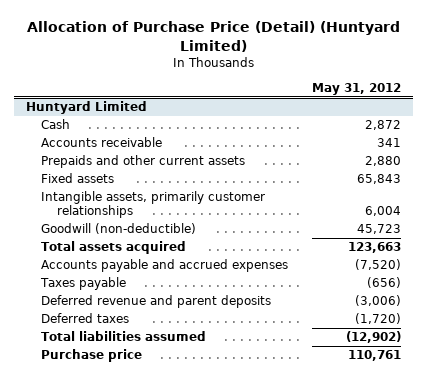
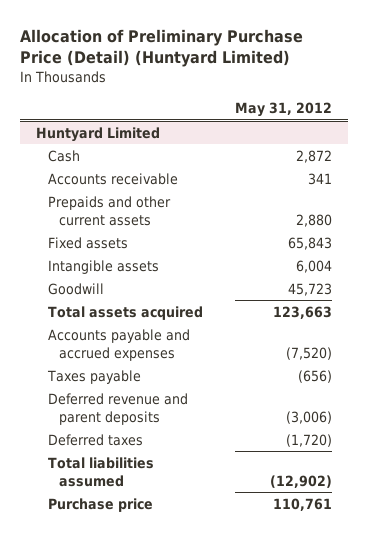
- Allocation of Purchase Price (Detail) (Huntyard Limited)
+ Allocation of Preliminary Purchase Price (Detail) (Huntyard Limited)
@ Huntyard Limited
- Intangible assets, primarily customer relationships | 6,004
- Goodwill (non-deductible) | 45,723
+ Intangible assets | 6,004
+ Goodwill | 45,723

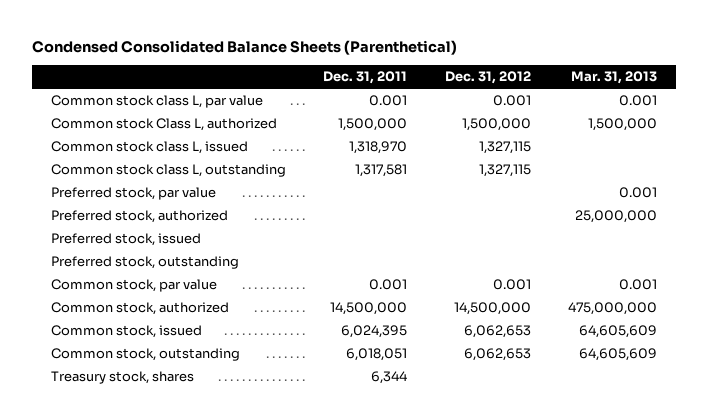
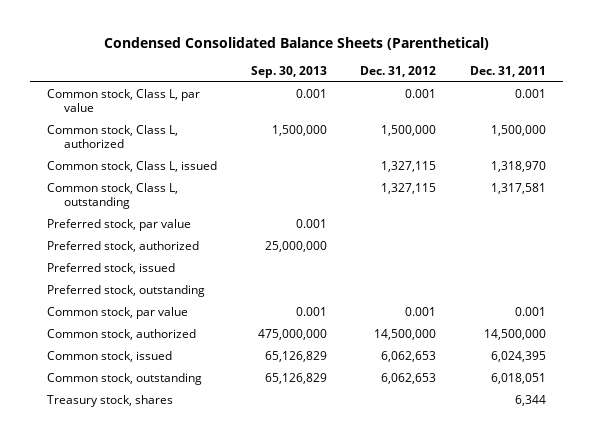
- | Dec. 31, 2011 | Dec. 31, 2012 | Mar. 31, 2013
+ | Sep. 30, 2013 | Dec. 31, 2012 | Dec. 31, 2011
- Common stock class L, par value | 0.001 | 0.001 | 0.001
- Common stock Class L, authorized | 1,500,000 | 1,500,000 | 1,500,000
- Common stock class L, issued | 1,318,970 | 1,327,115 |
- Common stock class L, outstanding | 1,317,581 | 1,327,115 |
+ Common stock, Class L, par value | 0.001 | 0.001 | 0.001
+ Common stock, Class L, authorized | 1,500,000 | 1,500,000 | 1,500,000
+ Common stock, Class L, issued | | 1,327,115 | 1,318,970
+ Common stock, Class L, outstanding | | 1,327,115 | 1,317,581

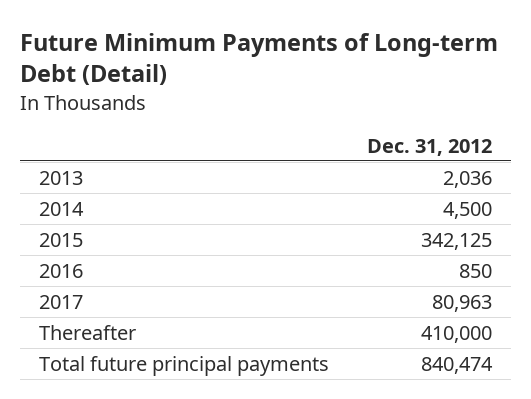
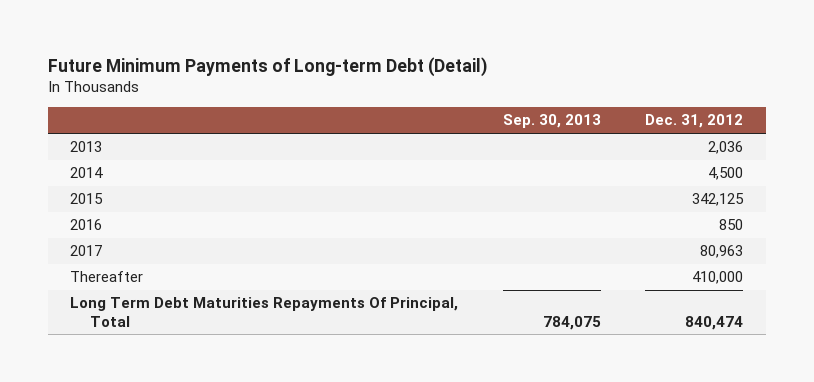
- | Dec. 31, 2012
+ | Sep. 30, 2013 | Dec. 31, 2012
- Total future principal payments | 840,474
+ Long Term Debt Maturities Repayments Of Principal, Total | 784,075 | 840,474

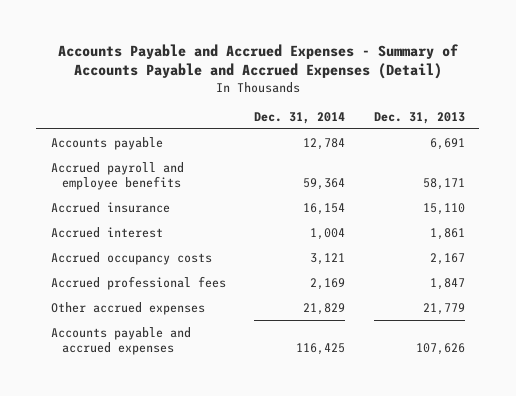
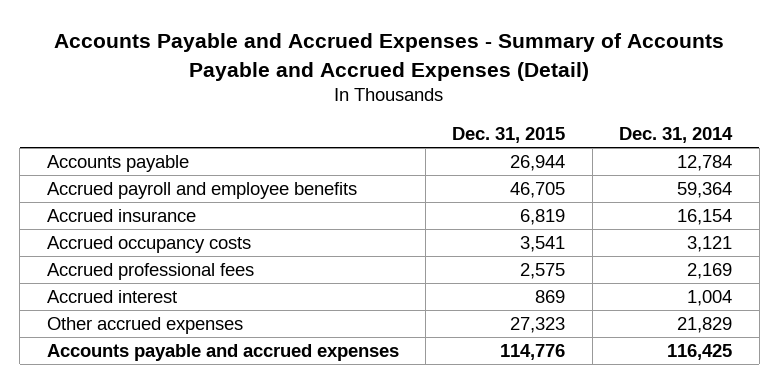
- | Dec. 31, 2014 | Dec. 31, 2013
+ | Dec. 31, 2015 | Dec. 31, 2014
moved down: Accrued interest | 869 | 1,004

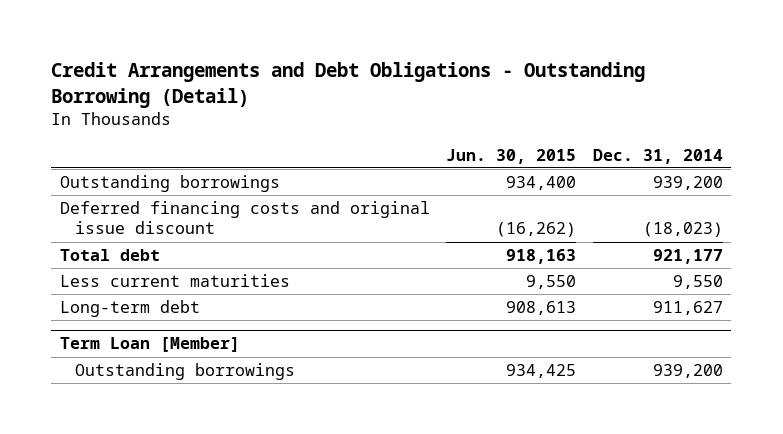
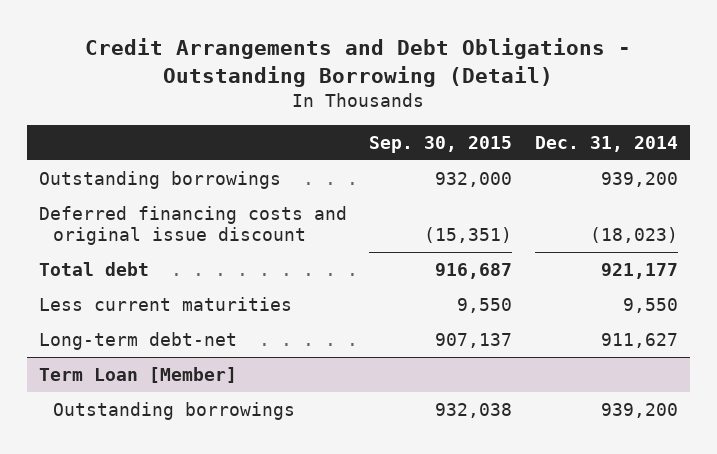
- | Jun. 30, 2015 | Dec. 31, 2014
+ | Sep. 30, 2015 | Dec. 31, 2014
- Long-term debt | 908,613 | 911,627
+ Long-term debt-net | 907,137 | 911,627

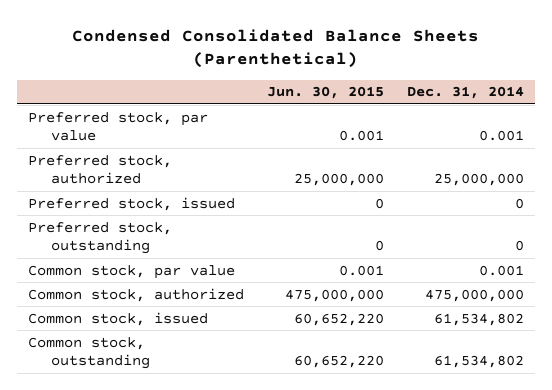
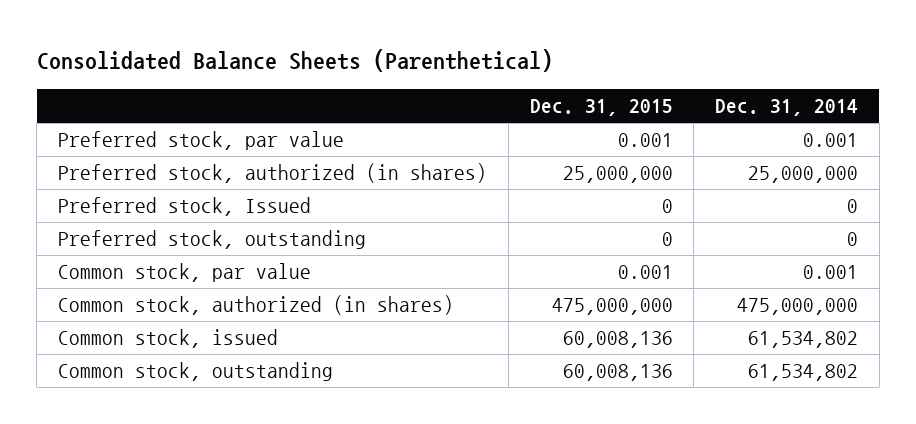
- Condensed Consolidated Balance Sheets (Parenthetical)
+ Consolidated Balance Sheets (Parenthetical)
- | Jun. 30, 2015 | Dec. 31, 2014
+ | Dec. 31, 2015 | Dec. 31, 2014
- Preferred stock, authorized | 25,000,000 | 25,000,000
- Preferred stock, issued | 0 | 0
+ Preferred stock, authorized (in shares) | 25,000,000 | 25,000,000
+ Preferred stock, Issued | 0 | 0
- Common stock, authorized | 475,000,000 | 475,000,000
+ Common stock, authorized (in shares) | 475,000,000 | 475,000,000

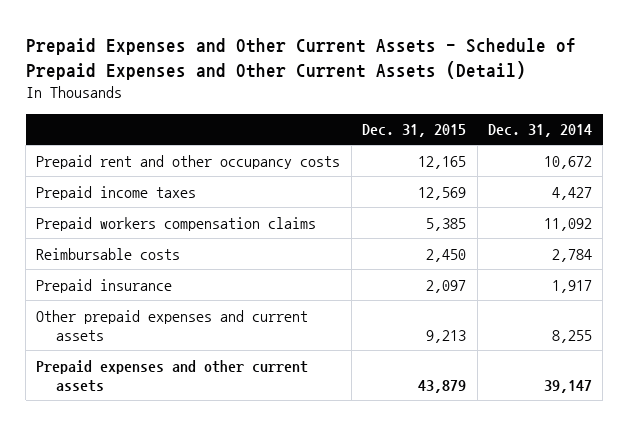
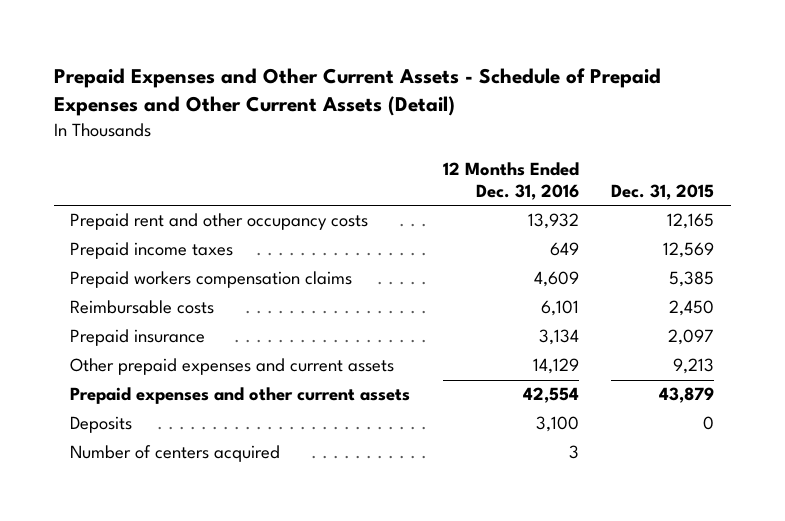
- | Dec. 31, 2015 | Dec. 31, 2014
+ | 12 Months Ended Dec. 31, 2016 | Dec. 31, 2015
+ Deposits | 3,100 | 0
+ Number of centers acquired | 3 |

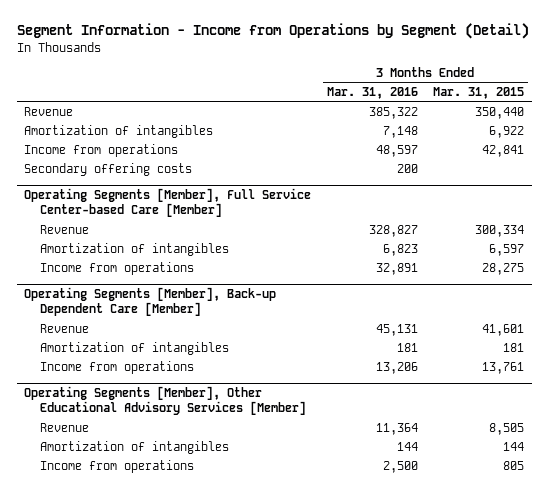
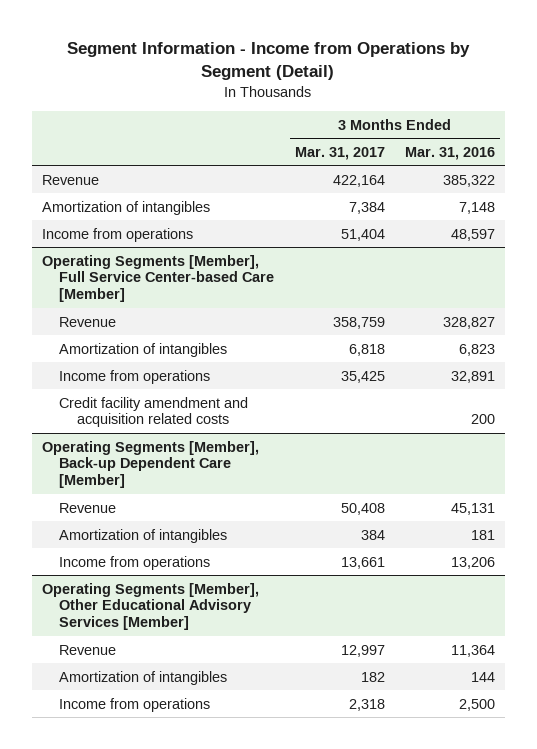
- | 3 Months Ended Mar. 31, 2016 | 3 Months Ended Mar. 31, 2015
+ | 3 Months Ended Mar. 31, 2017 | 3 Months Ended Mar. 31, 2016
- Secondary offering costs | 200 |
@ Operating Segments [Member], Full Service Center-based Care [Member]
+ Credit facility amendment and acquisition related costs | | 200

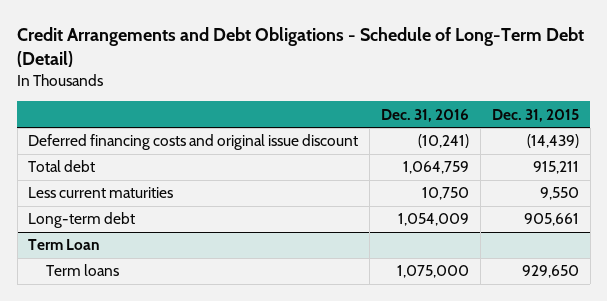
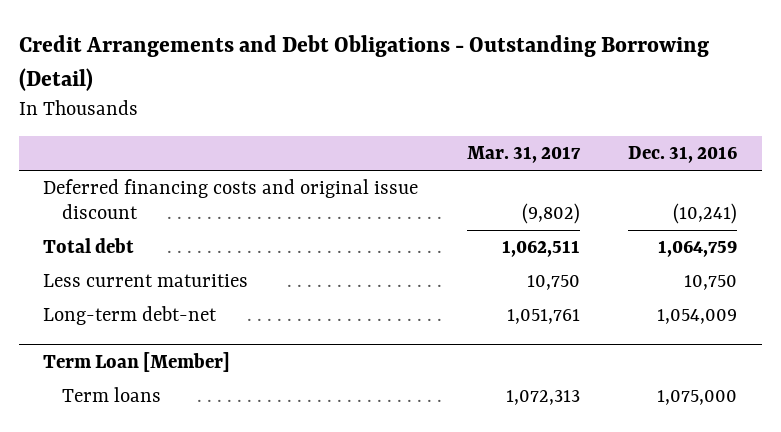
- Credit Arrangements and Debt Obligations - Schedule of Long-Term Debt (Detail)
+ Credit Arrangements and Debt Obligations - Outstanding Borrowing (Detail)
- | Dec. 31, 2016 | Dec. 31, 2015
+ | Mar. 31, 2017 | Dec. 31, 2016
- Long-term debt | 1,054,009 | 905,661
- Term Loan
+ Long-term debt-net | 1,051,761 | 1,054,009
+ Term Loan [Member]

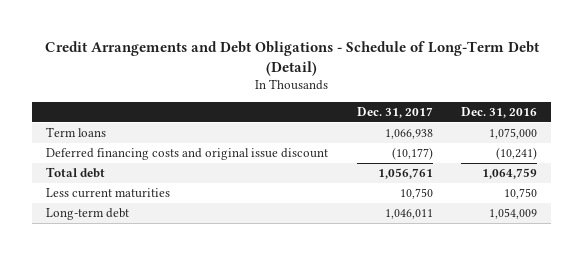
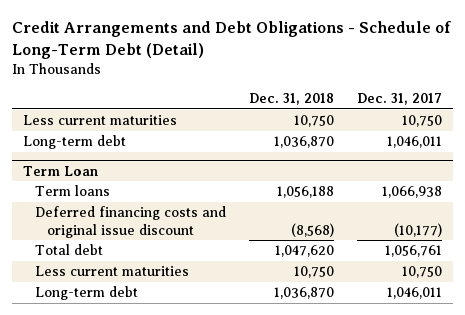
- | Dec. 31, 2017 | Dec. 31, 2016
+ | Dec. 31, 2018 | Dec. 31, 2017
+ Less current maturities | 10,750 | 10,750
+ Long-term debt | 1,036,870 | 1,046,011
+ Term Loan

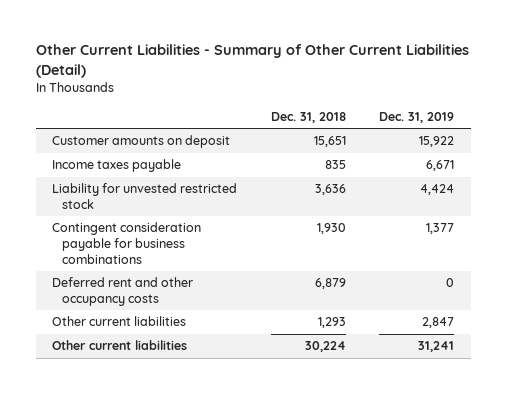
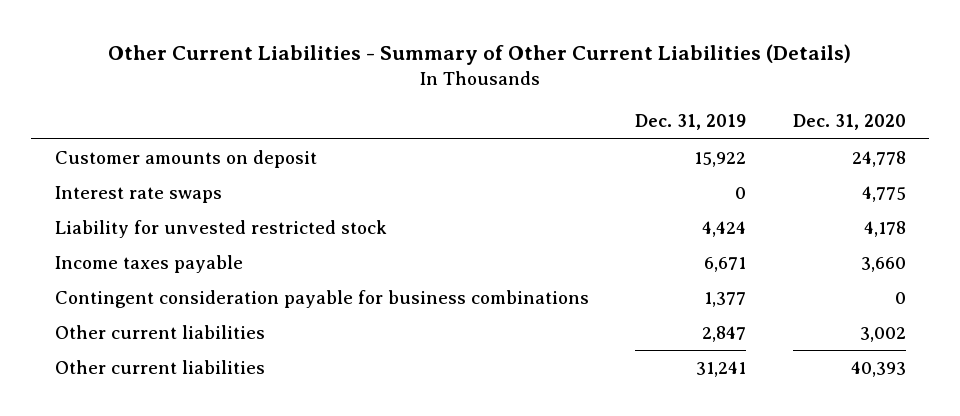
- Other Current Liabilities - Summary of Other Current Liabilities (Detail)
+ Other Current Liabilities - Summary of Other Current Liabilities (Details)
- | Dec. 31, 2018 | Dec. 31, 2019
+ | Dec. 31, 2019 | Dec. 31, 2020
+ Interest rate swaps | 0 | 4,775
moved down: Income taxes payable | 6,671 | 3,660
- Deferred rent and other occupancy costs | 6,879 | 0

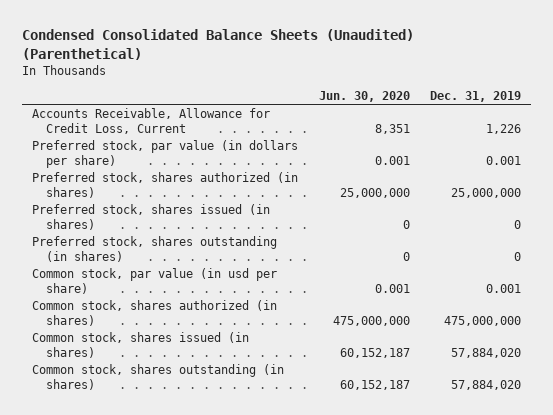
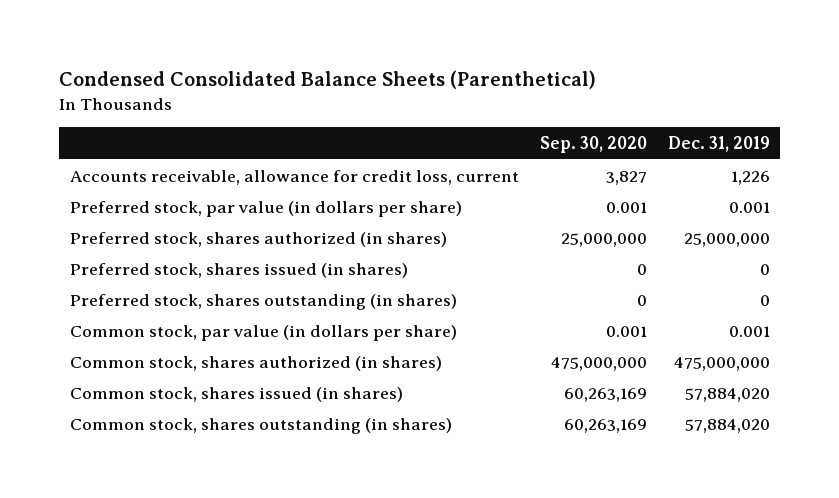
- Condensed Consolidated Balance Sheets (Unaudited) (Parenthetical)
+ Condensed Consolidated Balance Sheets (Parenthetical)
- | Jun. 30, 2020 | Dec. 31, 2019
+ | Sep. 30, 2020 | Dec. 31, 2019
- Accounts Receivable, Allowance for Credit Loss, Current | 8,351 | 1,226
+ Accounts receivable, allowance for credit loss, current | 3,827 | 1,226
- Common stock, par value (in usd per share) | 0.001 | 0.001
+ Common stock, par value (in dollars per share) | 0.001 | 0.001

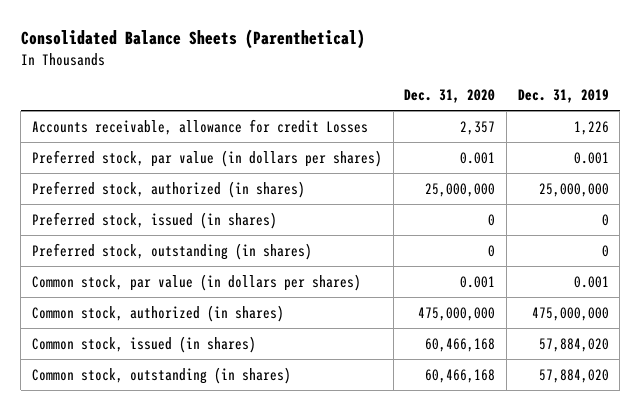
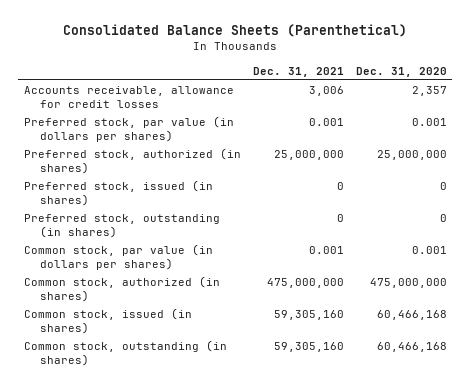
- | Dec. 31, 2020 | Dec. 31, 2019
+ | Dec. 31, 2021 | Dec. 31, 2020
- Accounts receivable, allowance for credit Losses | 2,357 | 1,226
+ Accounts receivable, allowance for credit losses | 3,006 | 2,357

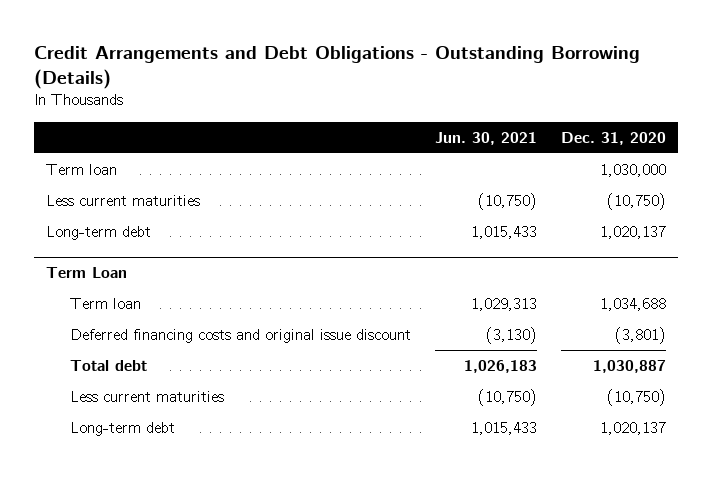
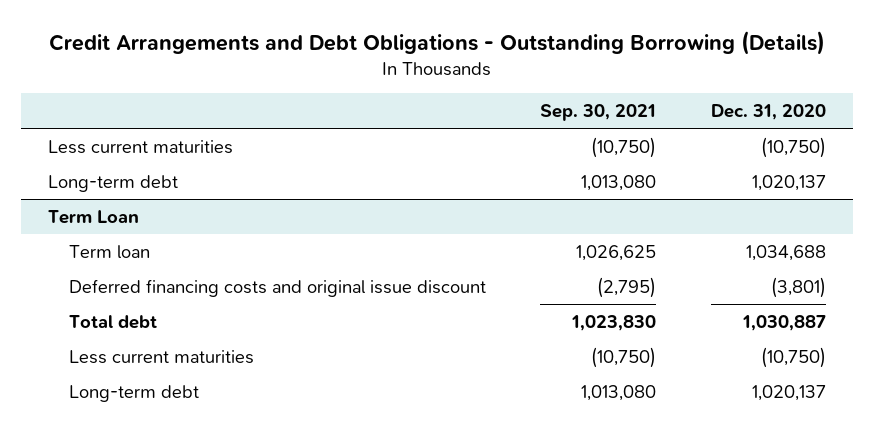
- | Jun. 30, 2021 | Dec. 31, 2020
+ | Sep. 30, 2021 | Dec. 31, 2020
- Term loan | | 1,030,000

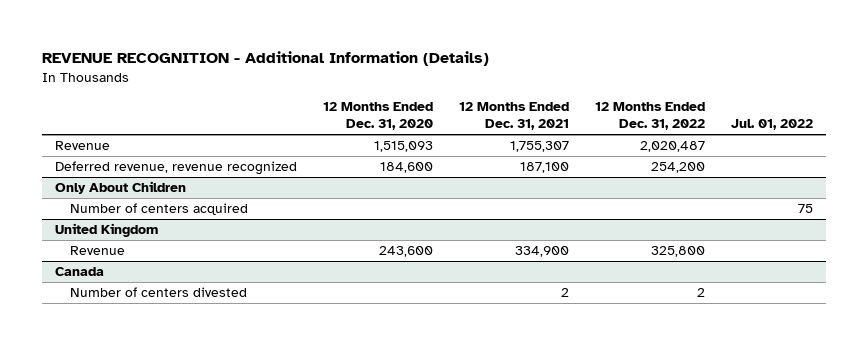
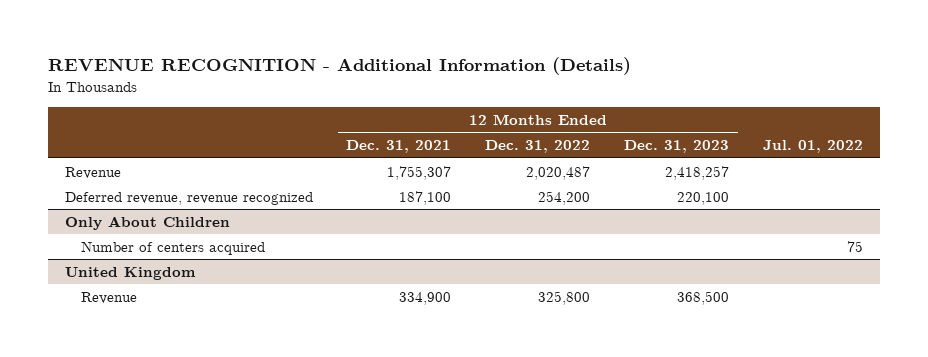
- | 12 Months Ended Dec. 31, 2020 | 12 Months Ended Dec. 31, 2021 | 12 Months Ended Dec. 31, 2022 | Jul. 01, 2022
+ | 12 Months Ended Dec. 31, 2021 | 12 Months Ended Dec. 31, 2022 | 12 Months Ended Dec. 31, 2023 | Jul. 01, 2022
- Canada
- Number of centers divested | | 2 | 2 |

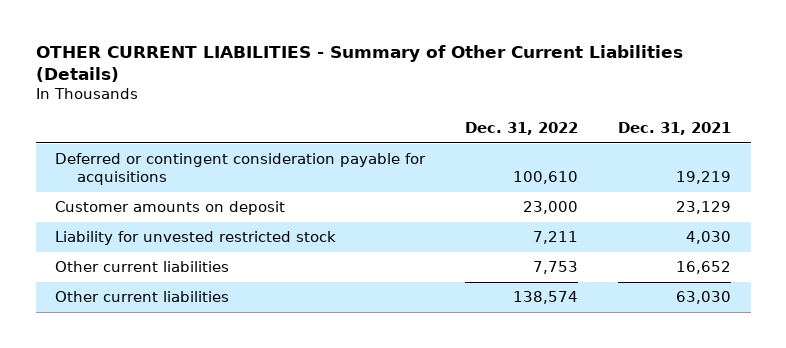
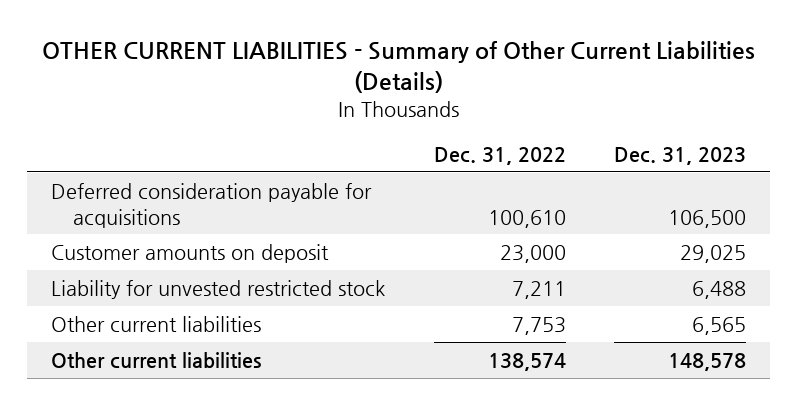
- | Dec. 31, 2022 | Dec. 31, 2021
+ | Dec. 31, 2022 | Dec. 31, 2023
- Deferred or contingent consideration payable for acquisitions | 100,610 | 19,219
+ Deferred consideration payable for acquisitions | 100,610 | 106,500

